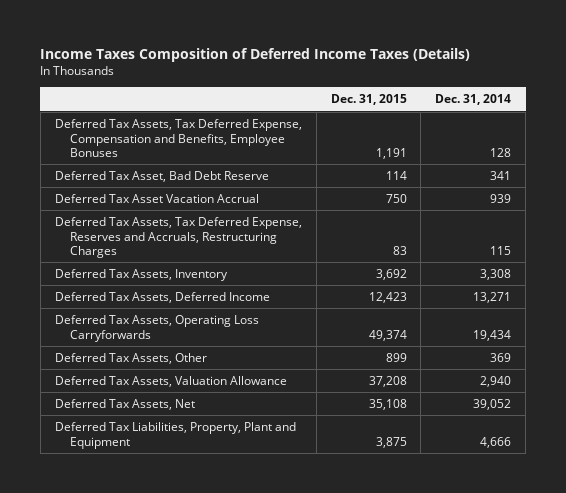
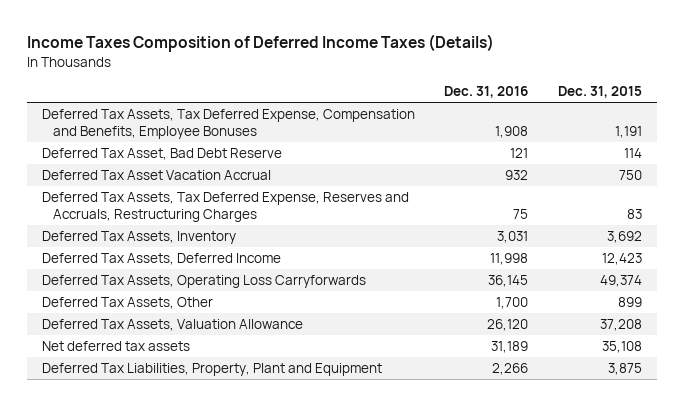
- | Dec. 31, 2015 | Dec. 31, 2014
+ | Dec. 31, 2016 | Dec. 31, 2015
- Deferred Tax Assets, Net | 35,108 | 39,052
+ Net deferred tax assets | 31,189 | 35,108

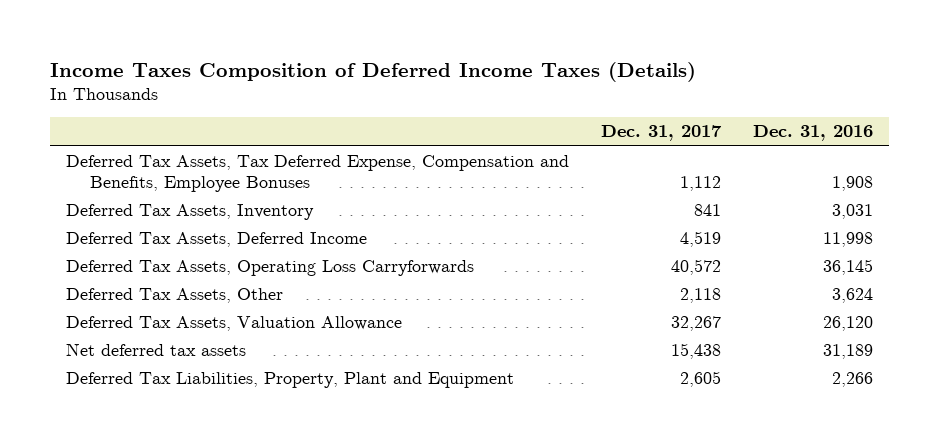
- | Dec. 31, 2016 | Dec. 31, 2015
+ | Dec. 31, 2017 | Dec. 31, 2016
- Deferred Tax Asset, Bad Debt Reserve | 121 | 114
- Deferred Tax Asset Vacation Accrual | 932 | 750
- Deferred Tax Assets, Tax Deferred Expense, Reserves and Accruals, Restructuring Charges | 75 | 83
- Deferred Tax Assets, Other | 1,700 | 899
+ Deferred Tax Assets, Other | 2,118 | 3,624

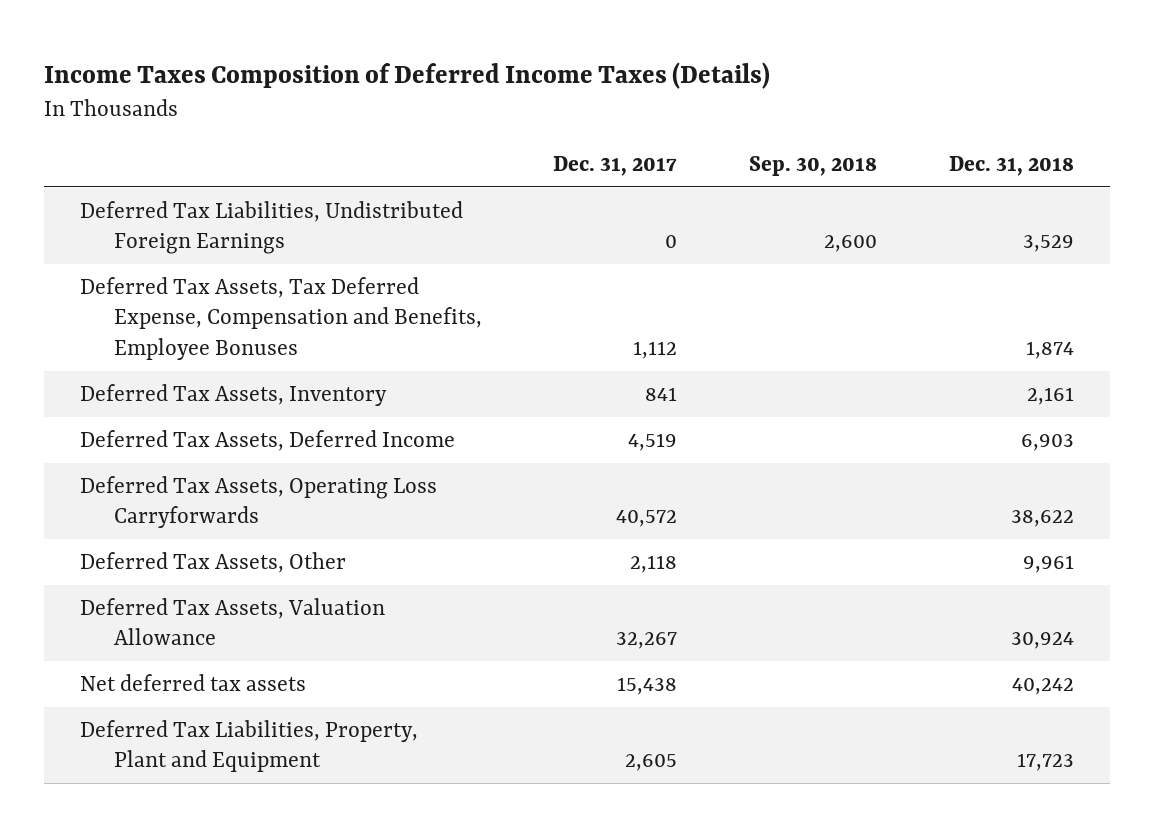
- | Dec. 31, 2017 | Dec. 31, 2016
+ | Dec. 31, 2017 | Sep. 30, 2018 | Dec. 31, 2018
+ Deferred Tax Liabilities, Undistributed Foreign Earnings | 0 | 2,600 | 3,529

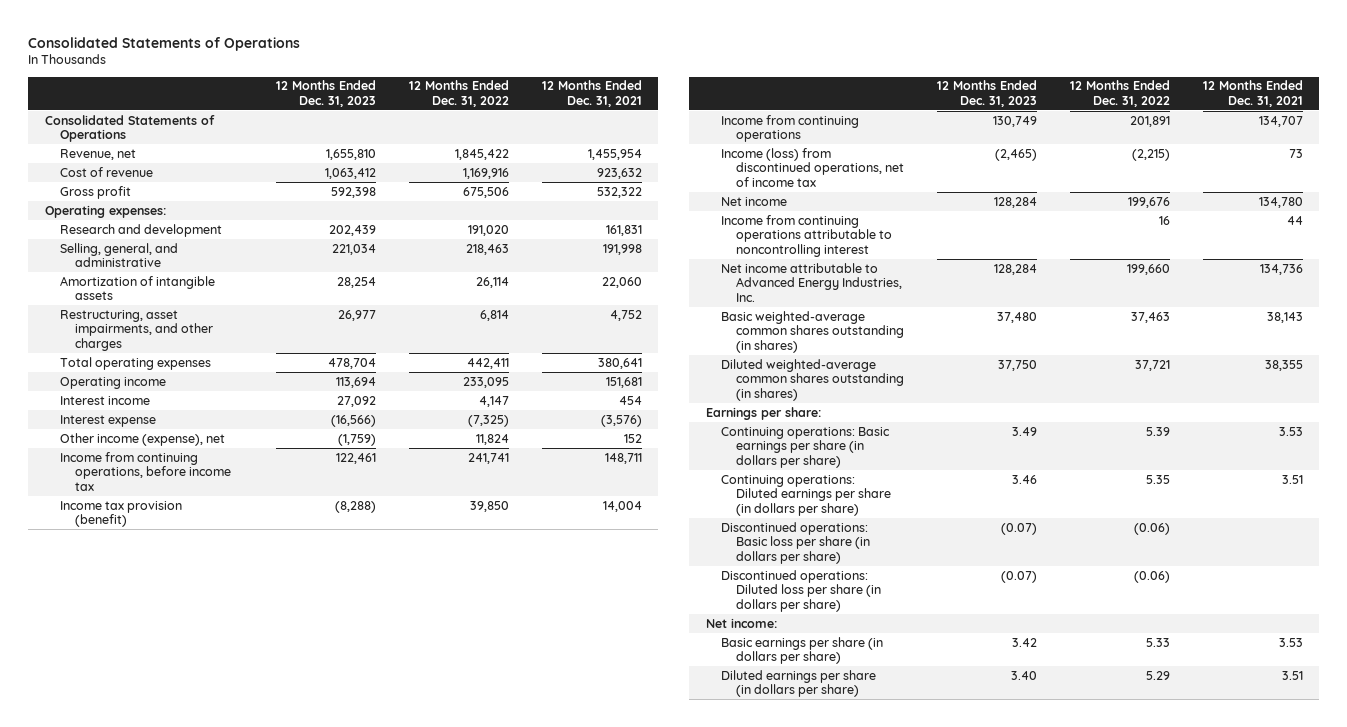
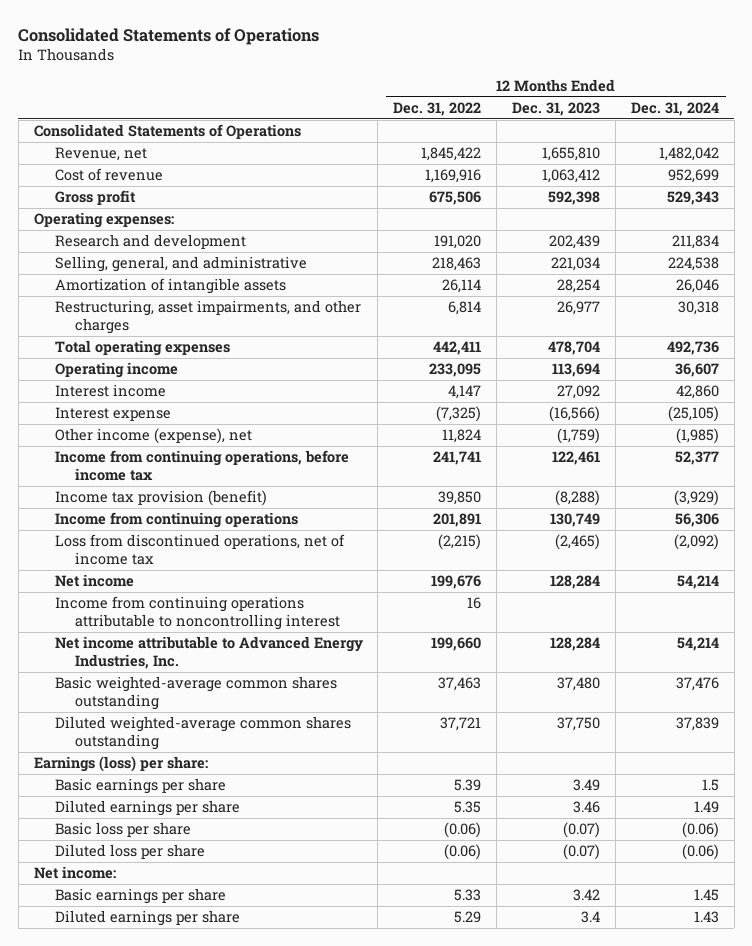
- | 12 Months Ended Dec. 31, 2023 | 12 Months Ended Dec. 31, 2022 | 12 Months Ended Dec. 31, 2021
+ | 12 Months Ended Dec. 31, 2022 | 12 Months Ended Dec. 31, 2023 | 12 Months Ended Dec. 31, 2024
- Income (loss) from discontinued operations, net of income tax | (2,465) | (2,215) | 73
+ Loss from discontinued operations, net of income tax | (2,215) | (2,465) | (2,092)
- Basic weighted-average common shares outstanding (in shares) | 37,480 | 37,463 | 38,143
- Diluted weighted-average common shares outstanding (in shares) | 37,750 | 37,721 | 38,355
- Earnings per share:
- Continuing operations: Basic earnings per share (in dollars per share) | 3.49 | 5.39 | 3.53
- Continuing operations: Diluted earnings per share (in dollars per share) | 3.46 | 5.35 | 3.51
- Discontinued operations: Basic loss per share (in dollars per share) | (0.07) | (0.06) |
- Discontinued operations: Diluted loss per share (in dollars per share) | (0.07) | (0.06) |
+ Basic weighted-average common shares outstanding | 37,463 | 37,480 | 37,476
+ Diluted weighted-average common shares outstanding | 37,721 | 37,750 | 37,839
+ Earnings (loss) per share:
+ Basic earnings per share | 5.39 | 3.49 | 1.5
+ Diluted earnings per share | 5.35 | 3.46 | 1.49
+ Basic loss per share | (0.06) | (0.07) | (0.06)
+ Diluted loss per share | (0.06) | (0.07) | (0.06)
- Basic earnings per share (in dollars per share) | 3.42 | 5.33 | 3.53
- Diluted earnings per share (in dollars per share) | 3.40 | 5.29 | 3.51
+ Basic earnings per share | 5.33 | 3.42 | 1.45
+ Diluted earnings per share | 5.29 | 3.4 | 1.43

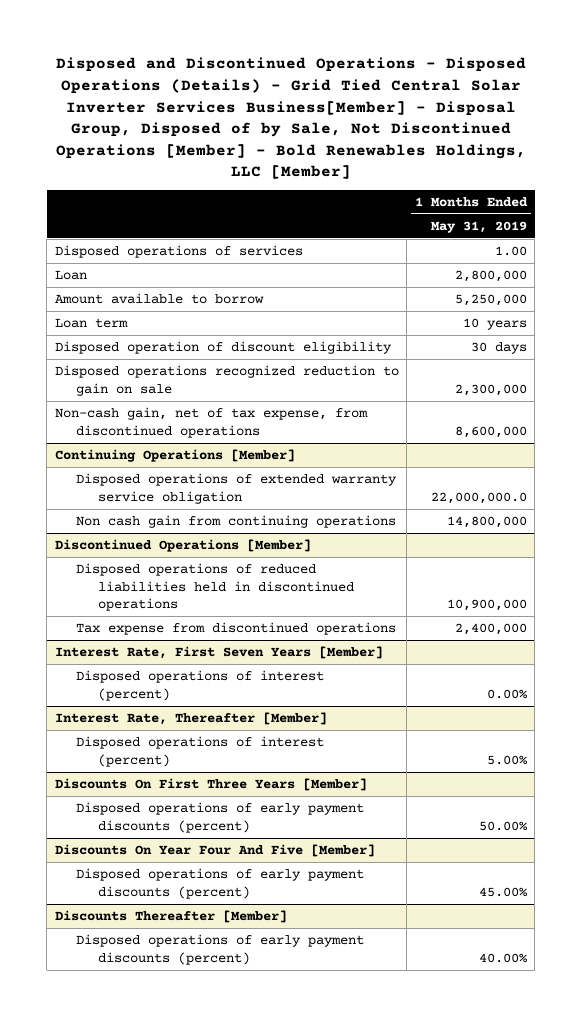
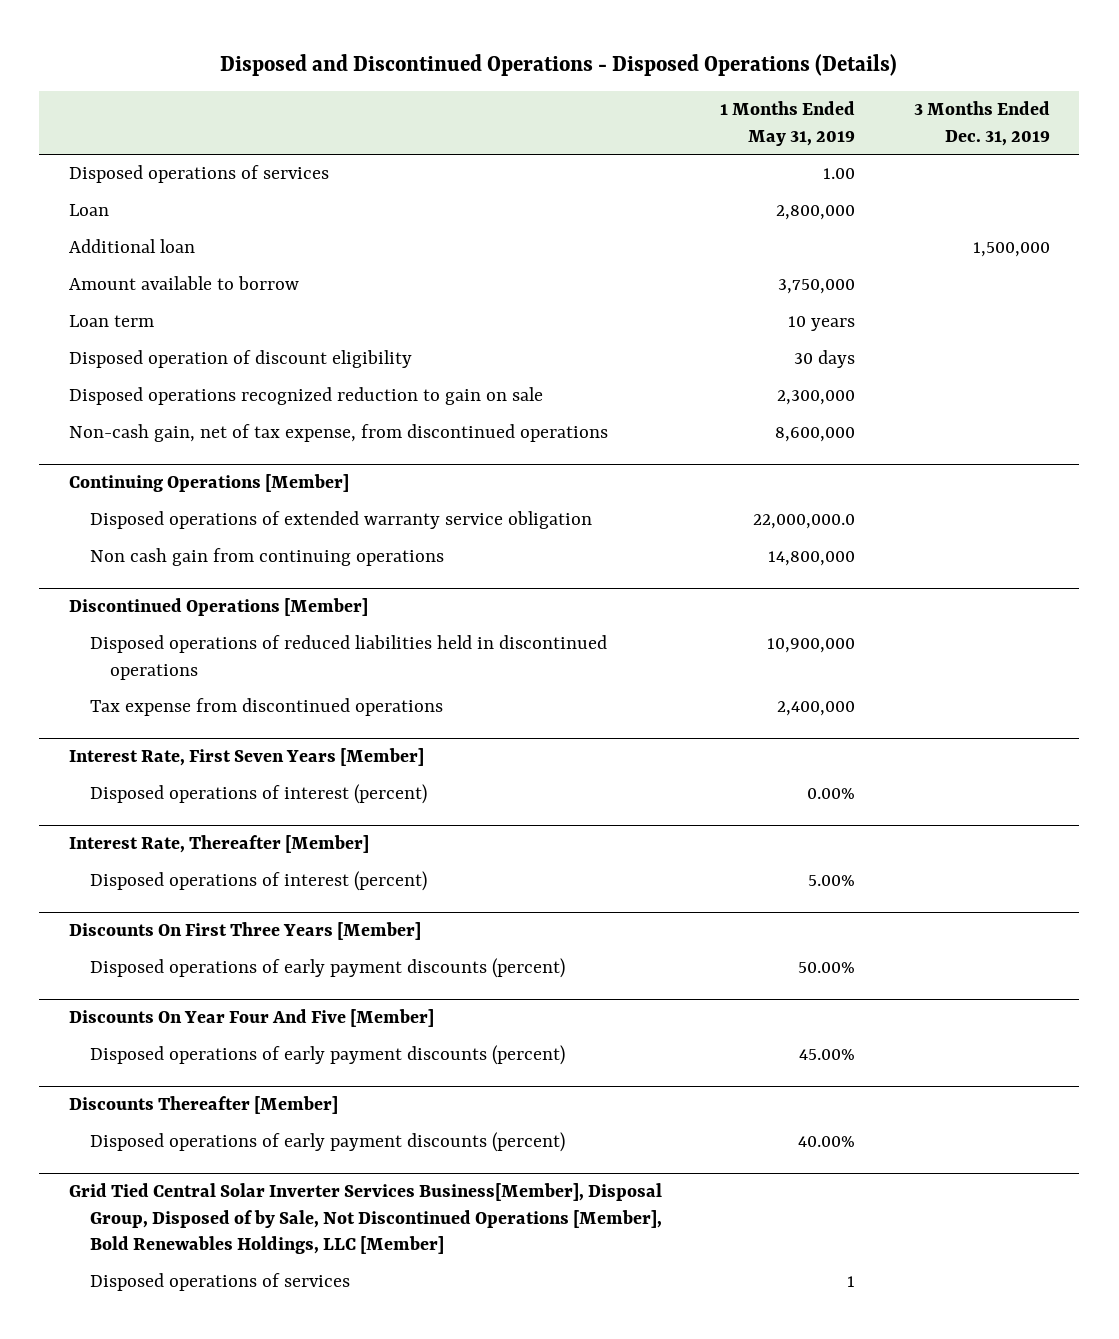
- Disposed and Discontinued Operations - Disposed Operations (Details) - Grid Tied Central Solar Inverter Services Business[Member] - Disposal Group, Disposed of by Sale, Not Discontinued Operations [Member] - Bold Renewables Holdings, LLC [Member]
+ Disposed and Discontinued Operations - Disposed Operations (Details)
- | 1 Months Ended May 31, 2019
+ | 1 Months Ended May 31, 2019 | 3 Months Ended Dec. 31, 2019
- Amount available to borrow | 5,250,000
+ Additional loan | | 1,500,000
+ Amount available to borrow | 3,750,000 |
+ Grid Tied Central Solar Inverter Services Business[Member], Disposal Group, Disposed of by Sale, Not Discontinued Operations [Member], Bold Renewables Holdings, LLC [Member]
+ Disposed operations of services | 1 |

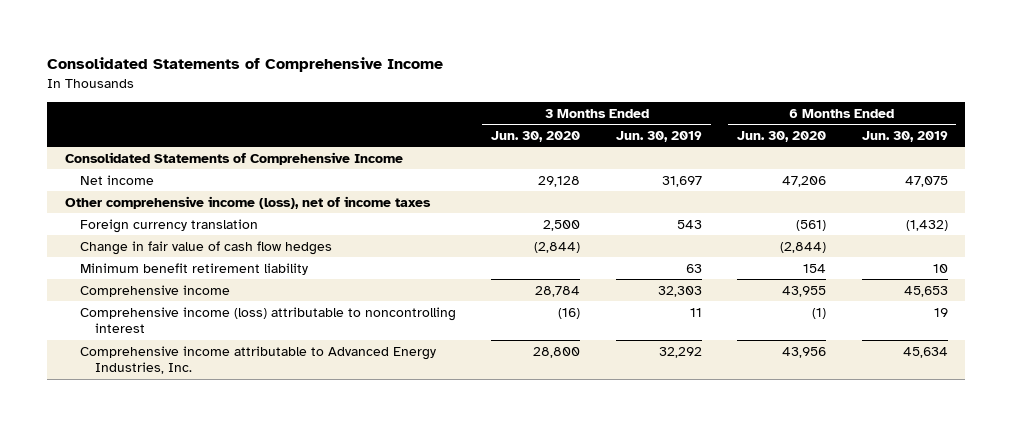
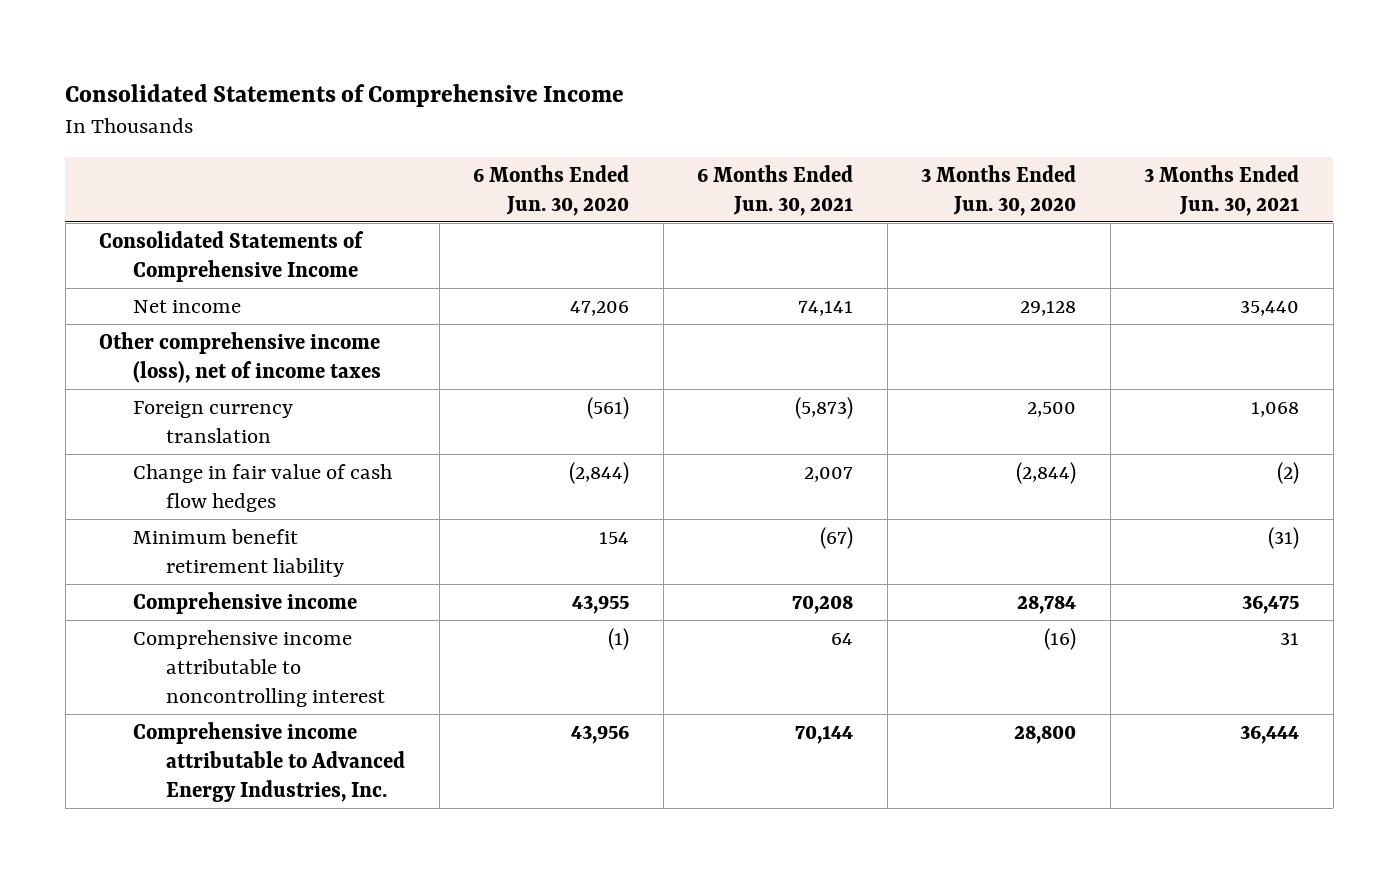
- | 3 Months Ended Jun. 30, 2020 | 3 Months Ended Jun. 30, 2019 | 6 Months Ended Jun. 30, 2020 | 6 Months Ended Jun. 30, 2019
+ | 6 Months Ended Jun. 30, 2020 | 6 Months Ended Jun. 30, 2021 | 3 Months Ended Jun. 30, 2020 | 3 Months Ended Jun. 30, 2021
- Comprehensive income (loss) attributable to noncontrolling interest | (16) | 11 | (1) | 19
+ Comprehensive income attributable to noncontrolling interest | (1) | 64 | (16) | 31

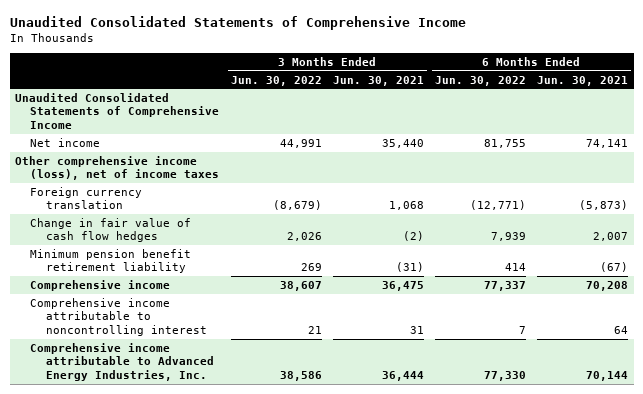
- Consolidated Statements of Comprehensive Income
+ Unaudited Consolidated Statements of Comprehensive Income
- | 6 Months Ended Jun. 30, 2020 | 6 Months Ended Jun. 30, 2021 | 3 Months Ended Jun. 30, 2020 | 3 Months Ended Jun. 30, 2021
+ | 3 Months Ended Jun. 30, 2022 | 3 Months Ended Jun. 30, 2021 | 6 Months Ended Jun. 30, 2022 | 6 Months Ended Jun. 30, 2021
- Consolidated Statements of Comprehensive Income
+ Unaudited Consolidated Statements of Comprehensive Income
- Minimum benefit retirement liability | 154 | (67) | | (31)
+ Minimum pension benefit retirement liability | 269 | (31) | 414 | (67)

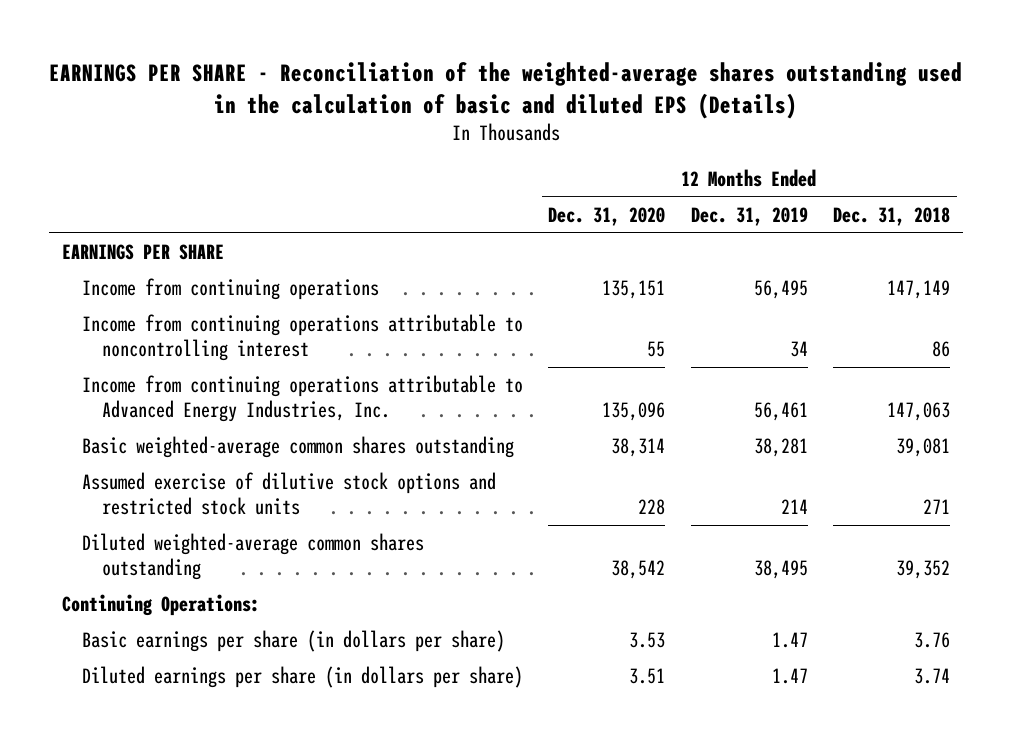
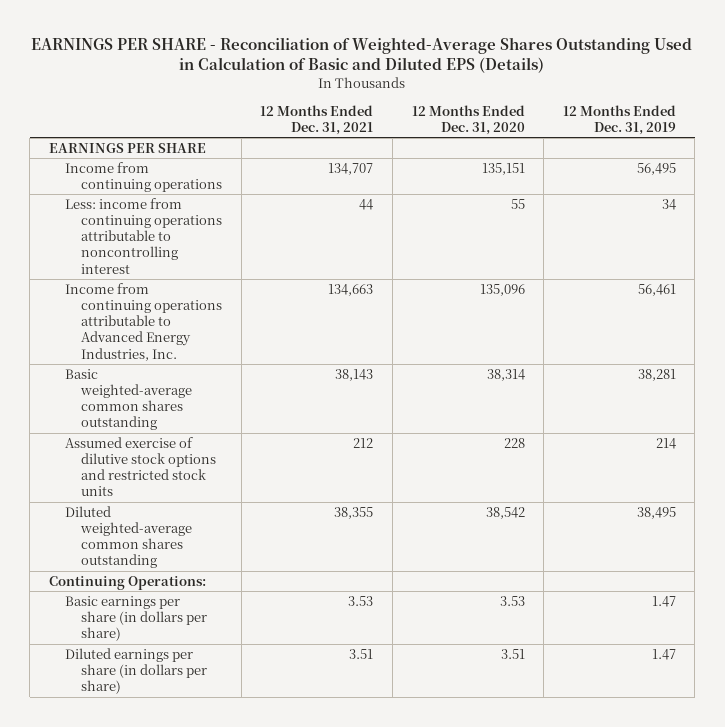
- EARNINGS PER SHARE - Reconciliation of the weighted-average shares outstanding used in the calculation of basic and diluted EPS (Details)
+ EARNINGS PER SHARE - Reconciliation of Weighted-Average Shares Outstanding Used in Calculation of Basic and Diluted EPS (Details)
- | 12 Months Ended Dec. 31, 2020 | 12 Months Ended Dec. 31, 2019 | 12 Months Ended Dec. 31, 2018
+ | 12 Months Ended Dec. 31, 2021 | 12 Months Ended Dec. 31, 2020 | 12 Months Ended Dec. 31, 2019
- Income from continuing operations attributable to noncontrolling interest | 55 | 34 | 86
+ Less: income from continuing operations attributable to noncontrolling interest | 44 | 55 | 34

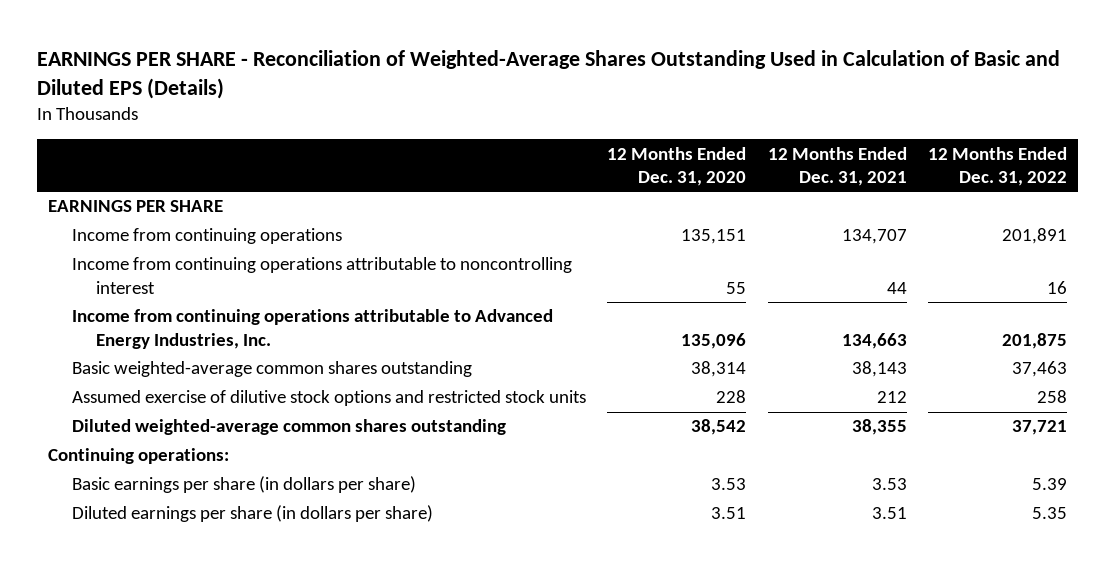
- | 12 Months Ended Dec. 31, 2021 | 12 Months Ended Dec. 31, 2020 | 12 Months Ended Dec. 31, 2019
+ | 12 Months Ended Dec. 31, 2020 | 12 Months Ended Dec. 31, 2021 | 12 Months Ended Dec. 31, 2022
- Less: income from continuing operations attributable to noncontrolling interest | 44 | 55 | 34
+ Income from continuing operations attributable to noncontrolling interest | 55 | 44 | 16
- Continuing Operations:
+ Continuing operations:

